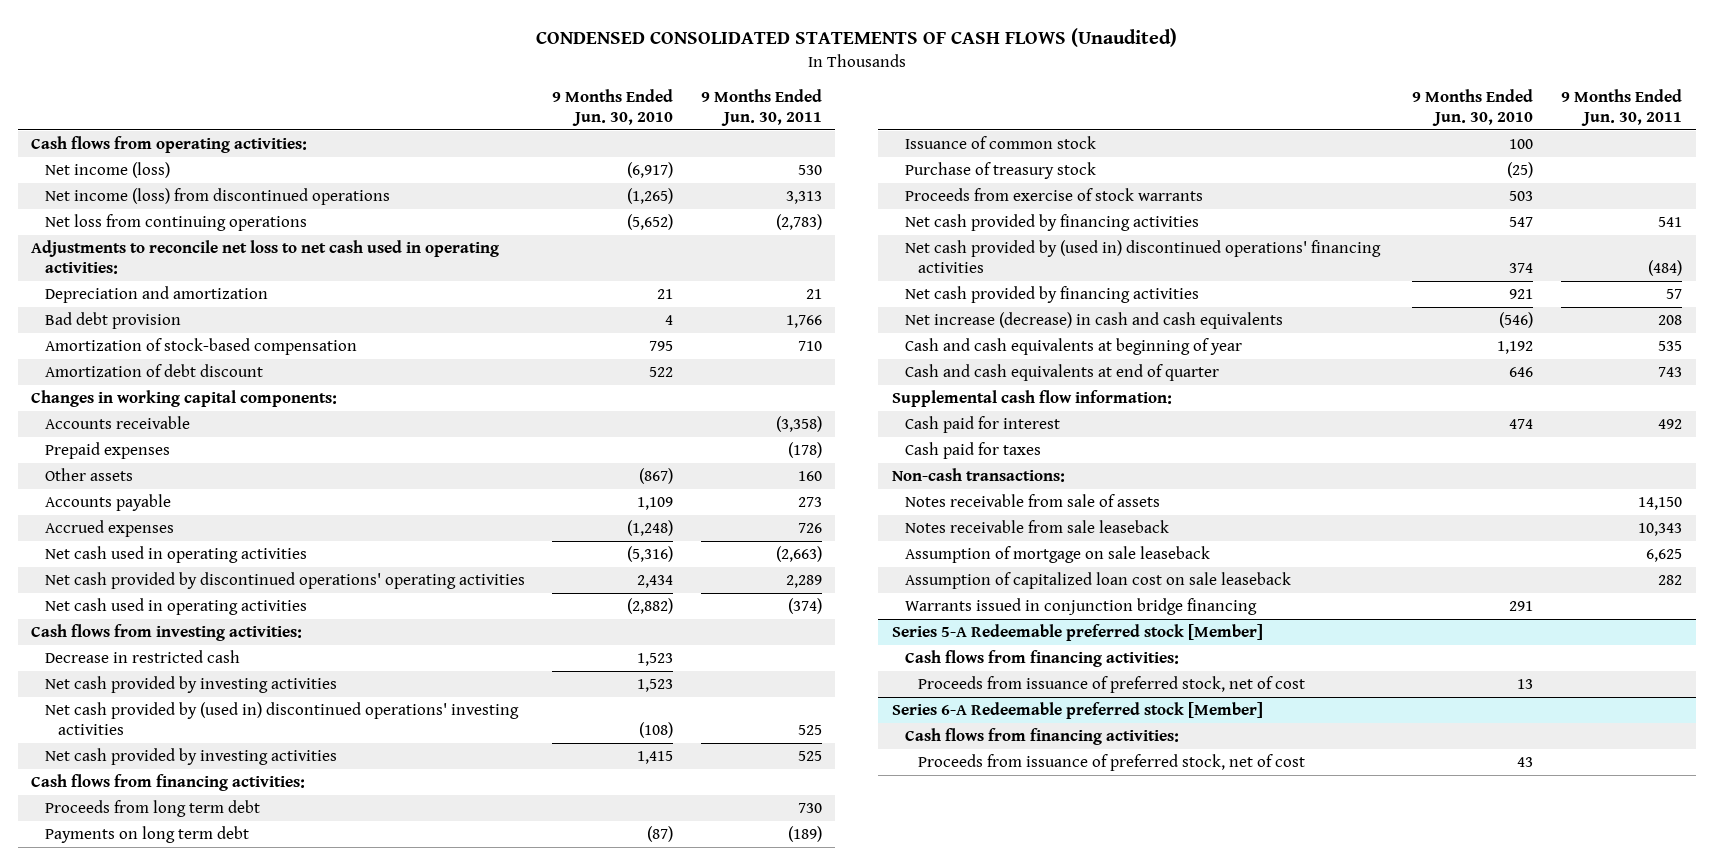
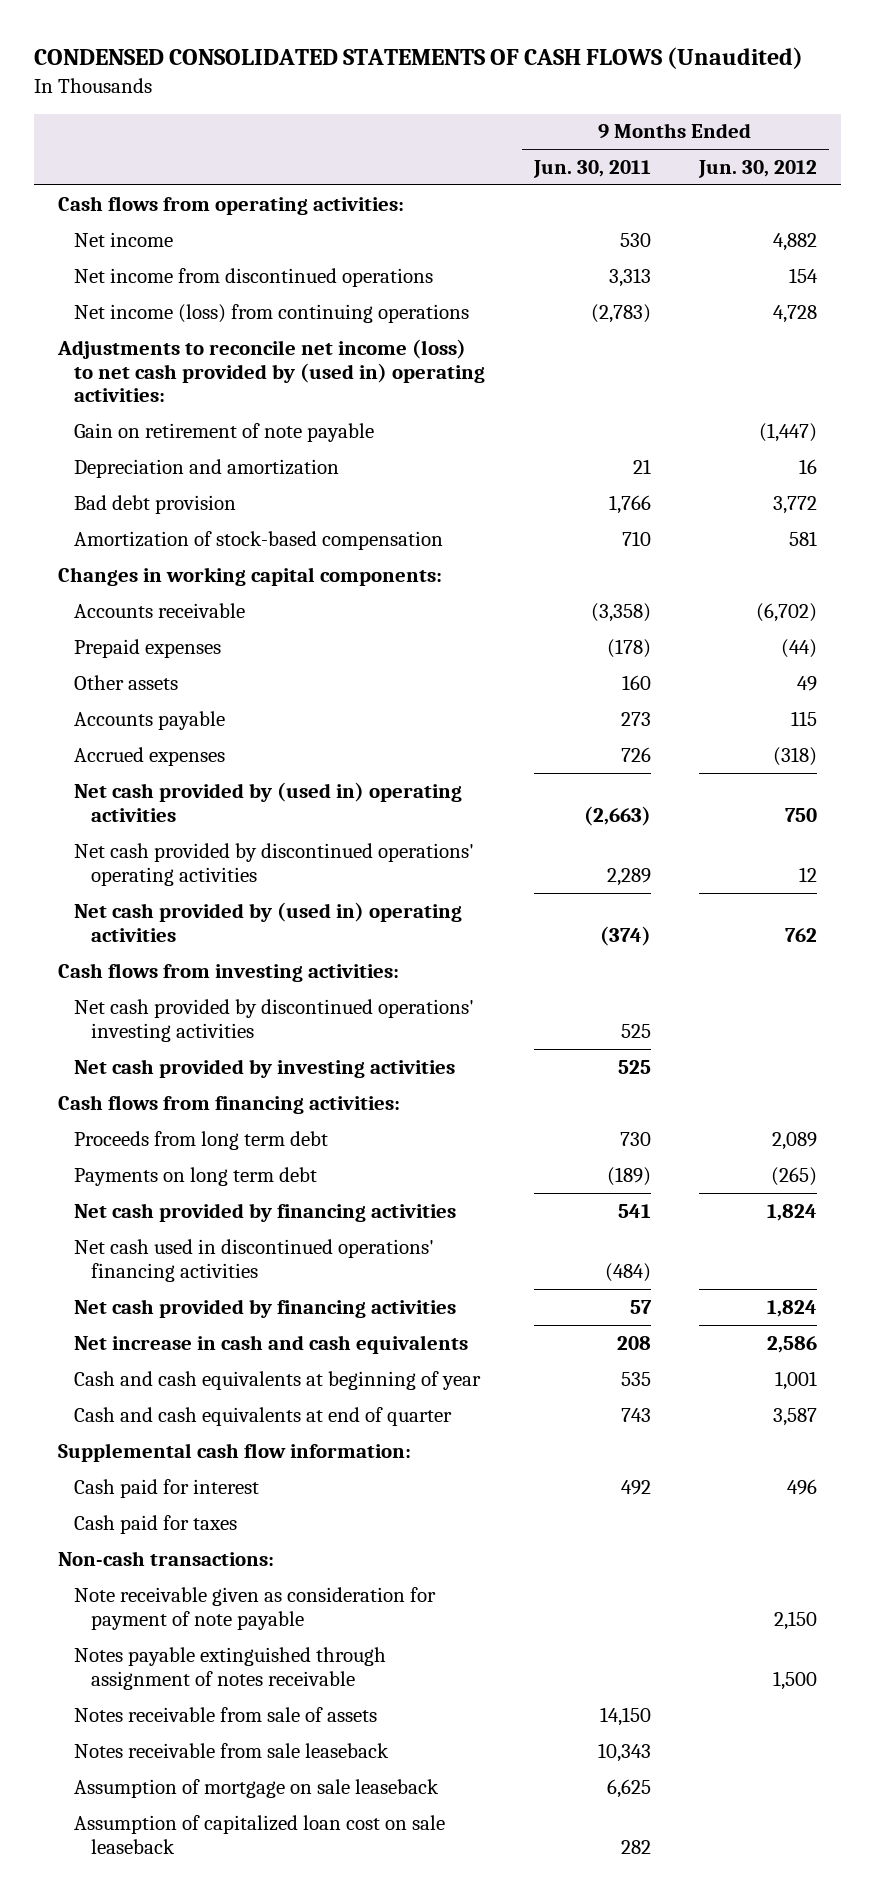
- | 9 Months Ended Jun. 30, 2010 | 9 Months Ended Jun. 30, 2011
+ | 9 Months Ended Jun. 30, 2011 | 9 Months Ended Jun. 30, 2012
- Net income (loss) | (6,917) | 530
- Net income (loss) from discontinued operations | (1,265) | 3,313
- Net loss from continuing operations | (5,652) | (2,783)
- Adjustments to reconcile net loss to net cash used in operating activities:
+ Net income | 530 | 4,882
+ Net income from discontinued operations | 3,313 | 154
+ Net income (loss) from continuing operations | (2,783) | 4,728
+ Adjustments to reconcile net income (loss) to net cash provided by (used in) operating activities:
+ Gain on retirement of note payable | | (1,447)
- Amortization of debt discount | 522 |
- Net cash used in operating activities | (5,316) | (2,663)
+ Net cash provided by (used in) operating activities | (2,663) | 750
- Net cash used in operating activities | (2,882) | (374)
+ Net cash provided by (used in) operating activities | (374) | 762
- Decrease in restricted cash | 1,523 |
- Net cash provided by investing activities | 1,523 |
- Net cash provided by (used in) discontinued operations' investing activities | (108) | 525
+ Net cash provided by discontinued operations' investing activities | 525 |
- Issuance of common stock | 100 |
- Purchase of treasury stock | (25) |
- Proceeds from exercise of stock warrants | 503 |
- Net cash provided by (used in) discontinued operations' financing activities | 374 | (484)
+ Net cash used in discontinued operations' financing activities | (484) |
- Net increase (decrease) in cash and cash equivalents | (546) | 208
+ Net increase in cash and cash equivalents | 208 | 2,586
+ Note receivable given as consideration for payment of note payable | | 2,150
+ Notes payable extinguished through assignment of notes receivable | | 1,500
- Warrants issued in conjunction bridge financing | 291 |
- Series 5-A Redeemable preferred stock [Member]
- Cash flows from financing activities:
- Proceeds from issuance of preferred stock, net of cost | 13 |
- Series 6-A Redeemable preferred stock [Member]
- Cash flows from financing activities:
- Proceeds from issuance of preferred stock, net of cost | 43 |

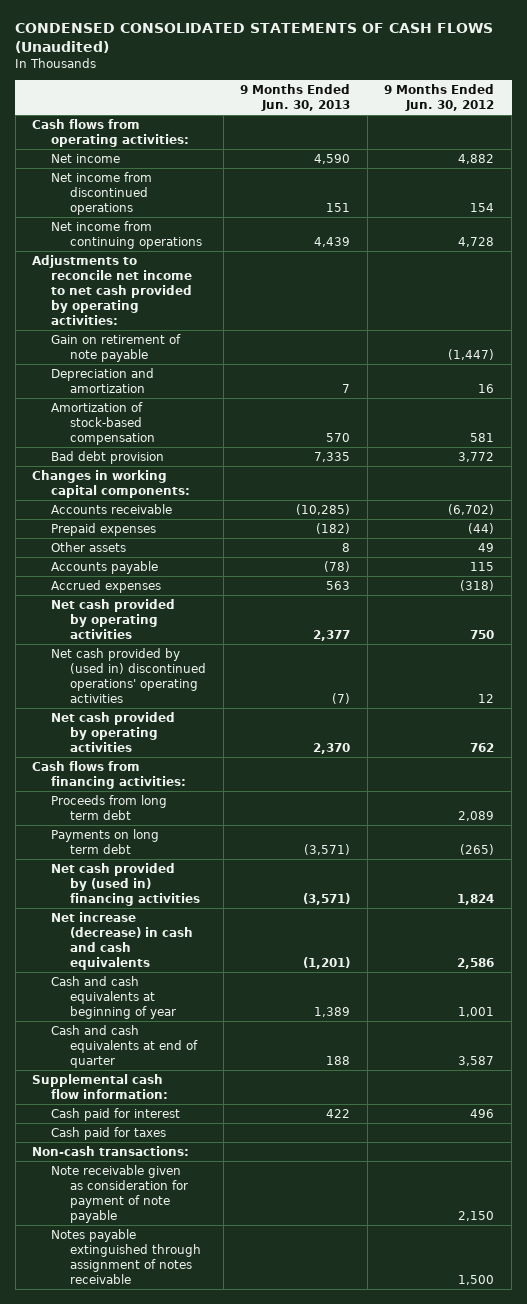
- | 9 Months Ended Jun. 30, 2011 | 9 Months Ended Jun. 30, 2012
+ | 9 Months Ended Jun. 30, 2013 | 9 Months Ended Jun. 30, 2012
- Net income (loss) from continuing operations | (2,783) | 4,728
- Adjustments to reconcile net income (loss) to net cash provided by (used in) operating activities:
+ Net income from continuing operations | 4,439 | 4,728
+ Adjustments to reconcile net income to net cash provided by operating activities:
moved down: Bad debt provision | 7,335 | 3,772
- Net cash provided by (used in) operating activities | (2,663) | 750
- Net cash provided by discontinued operations' operating activities | 2,289 | 12
- Net cash provided by (used in) operating activities | (374) | 762
- Cash flows from investing activities:
- Net cash provided by discontinued operations' investing activities | 525 |
- Net cash provided by investing activities | 525 |
+ Net cash provided by operating activities | 2,377 | 750
+ Net cash provided by (used in) discontinued operations' operating activities | (7) | 12
+ Net cash provided by operating activities | 2,370 | 762
- Net cash provided by financing activities | 541 | 1,824
- Net cash used in discontinued operations' financing activities | (484) |
- Net cash provided by financing activities | 57 | 1,824
- Net increase in cash and cash equivalents | 208 | 2,586
+ Net cash provided by (used in) financing activities | (3,571) | 1,824
+ Net increase (decrease) in cash and cash equivalents | (1,201) | 2,586
- Notes receivable from sale of assets | 14,150 |
- Notes receivable from sale leaseback | 10,343 |
- Assumption of mortgage on sale leaseback | 6,625 |
- Assumption of capitalized loan cost on sale leaseback | 282 |

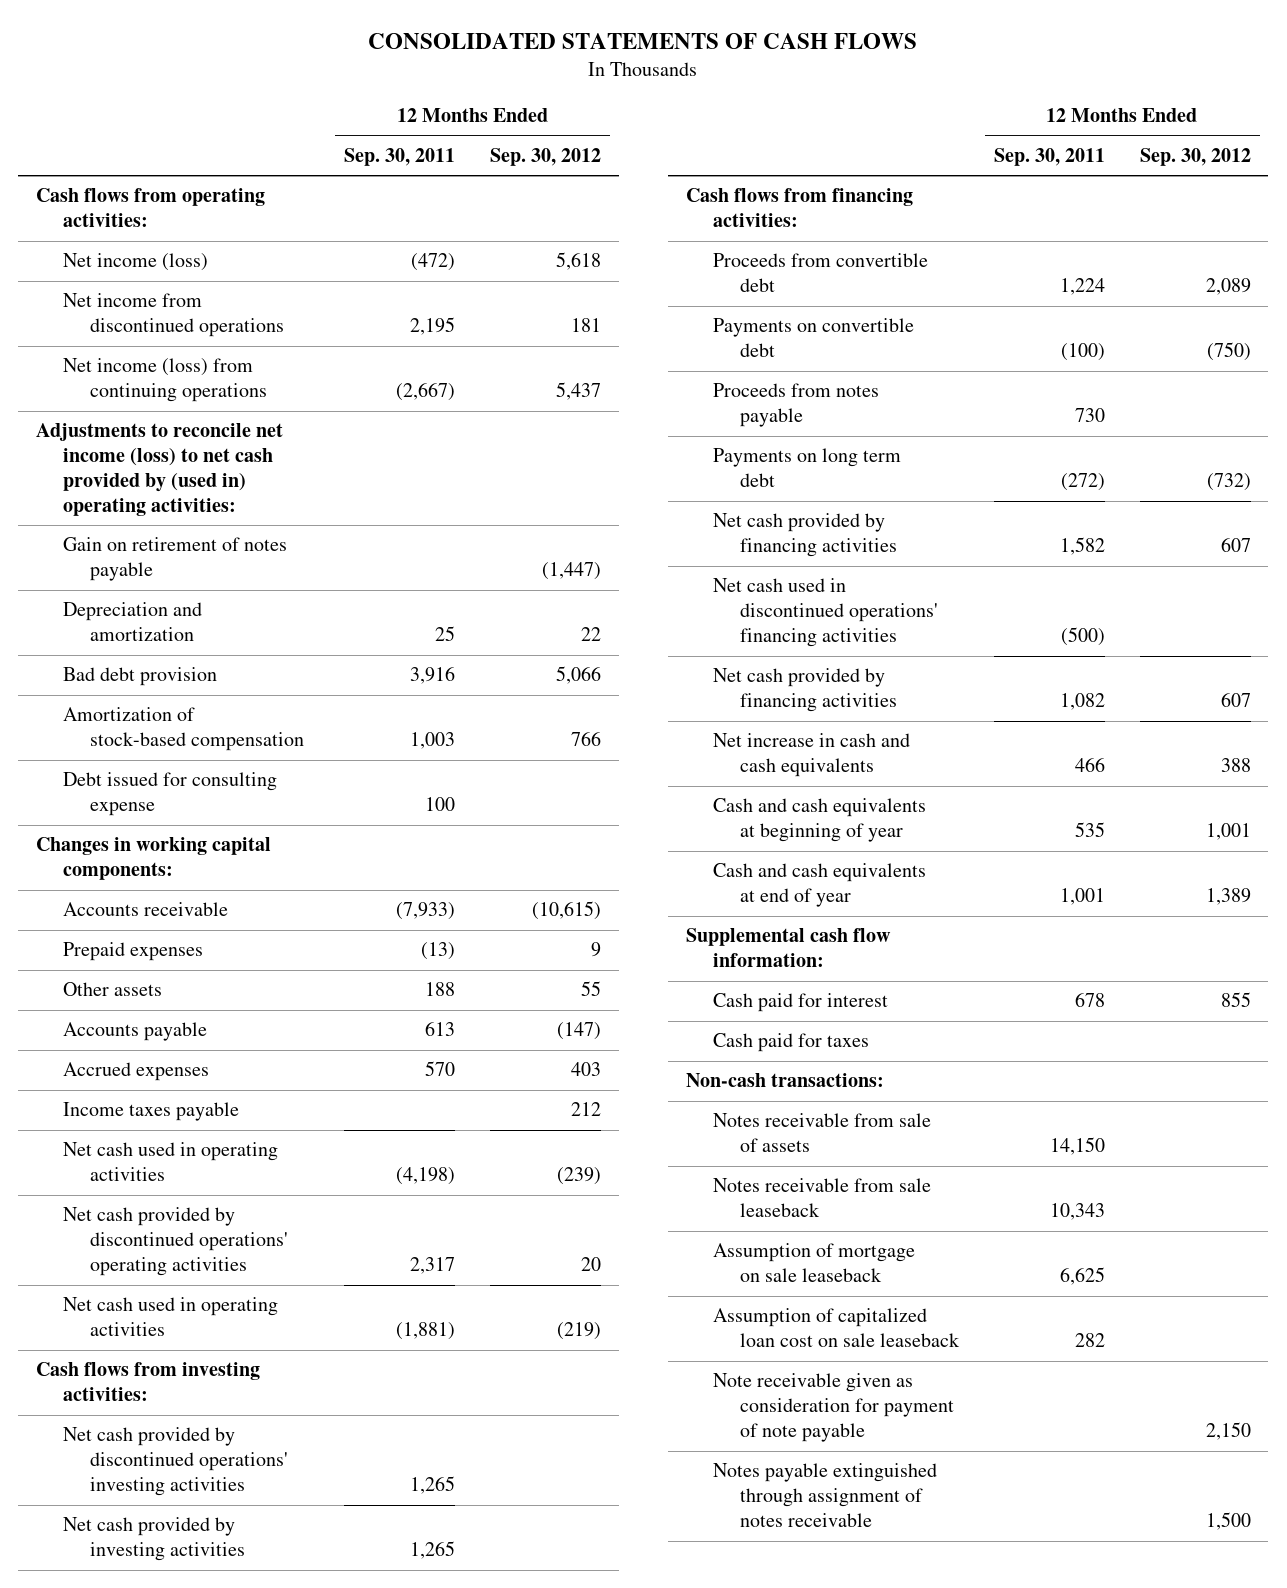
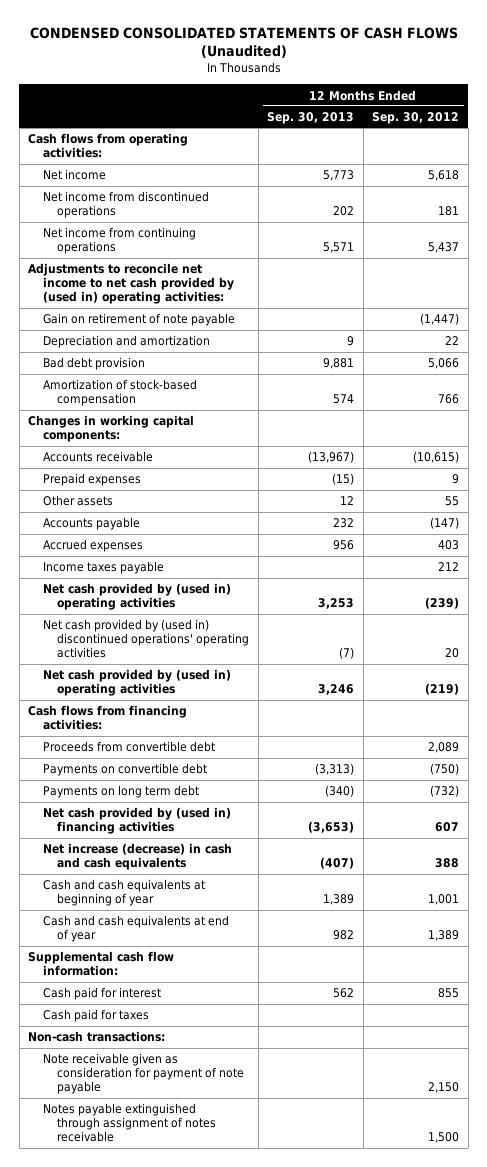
- CONSOLIDATED STATEMENTS OF CASH FLOWS
+ CONDENSED CONSOLIDATED STATEMENTS OF CASH FLOWS (Unaudited)
- | 12 Months Ended Sep. 30, 2011 | 12 Months Ended Sep. 30, 2012
+ | 12 Months Ended Sep. 30, 2013 | 12 Months Ended Sep. 30, 2012
- Net income (loss) | (472) | 5,618
+ Net income | 5,773 | 5,618
- Net income (loss) from continuing operations | (2,667) | 5,437
- Adjustments to reconcile net income (loss) to net cash provided by (used in) operating activities:
- Gain on retirement of notes payable | | (1,447)
+ Net income from continuing operations | 5,571 | 5,437
+ Adjustments to reconcile net income to net cash provided by (used in) operating activities:
+ Gain on retirement of note payable | | (1,447)
- Debt issued for consulting expense | 100 |
- Net cash used in operating activities | (4,198) | (239)
- Net cash provided by discontinued operations' operating activities | 2,317 | 20
- Net cash used in operating activities | (1,881) | (219)
- Cash flows from investing activities:
- Net cash provided by discontinued operations' investing activities | 1,265 |
- Net cash provided by investing activities | 1,265 |
+ Net cash provided by (used in) operating activities | 3,253 | (239)
+ Net cash provided by (used in) discontinued operations' operating activities | (7) | 20
+ Net cash provided by (used in) operating activities | 3,246 | (219)
- Proceeds from notes payable | 730 |
- Net cash provided by financing activities | 1,582 | 607
- Net cash used in discontinued operations' financing activities | (500) |
- Net cash provided by financing activities | 1,082 | 607
- Net increase in cash and cash equivalents | 466 | 388
+ Net cash provided by (used in) financing activities | (3,653) | 607
+ Net increase (decrease) in cash and cash equivalents | (407) | 388
- Notes receivable from sale of assets | 14,150 |
- Notes receivable from sale leaseback | 10,343 |
- Assumption of mortgage on sale leaseback | 6,625 |
- Assumption of capitalized loan cost on sale leaseback | 282 |

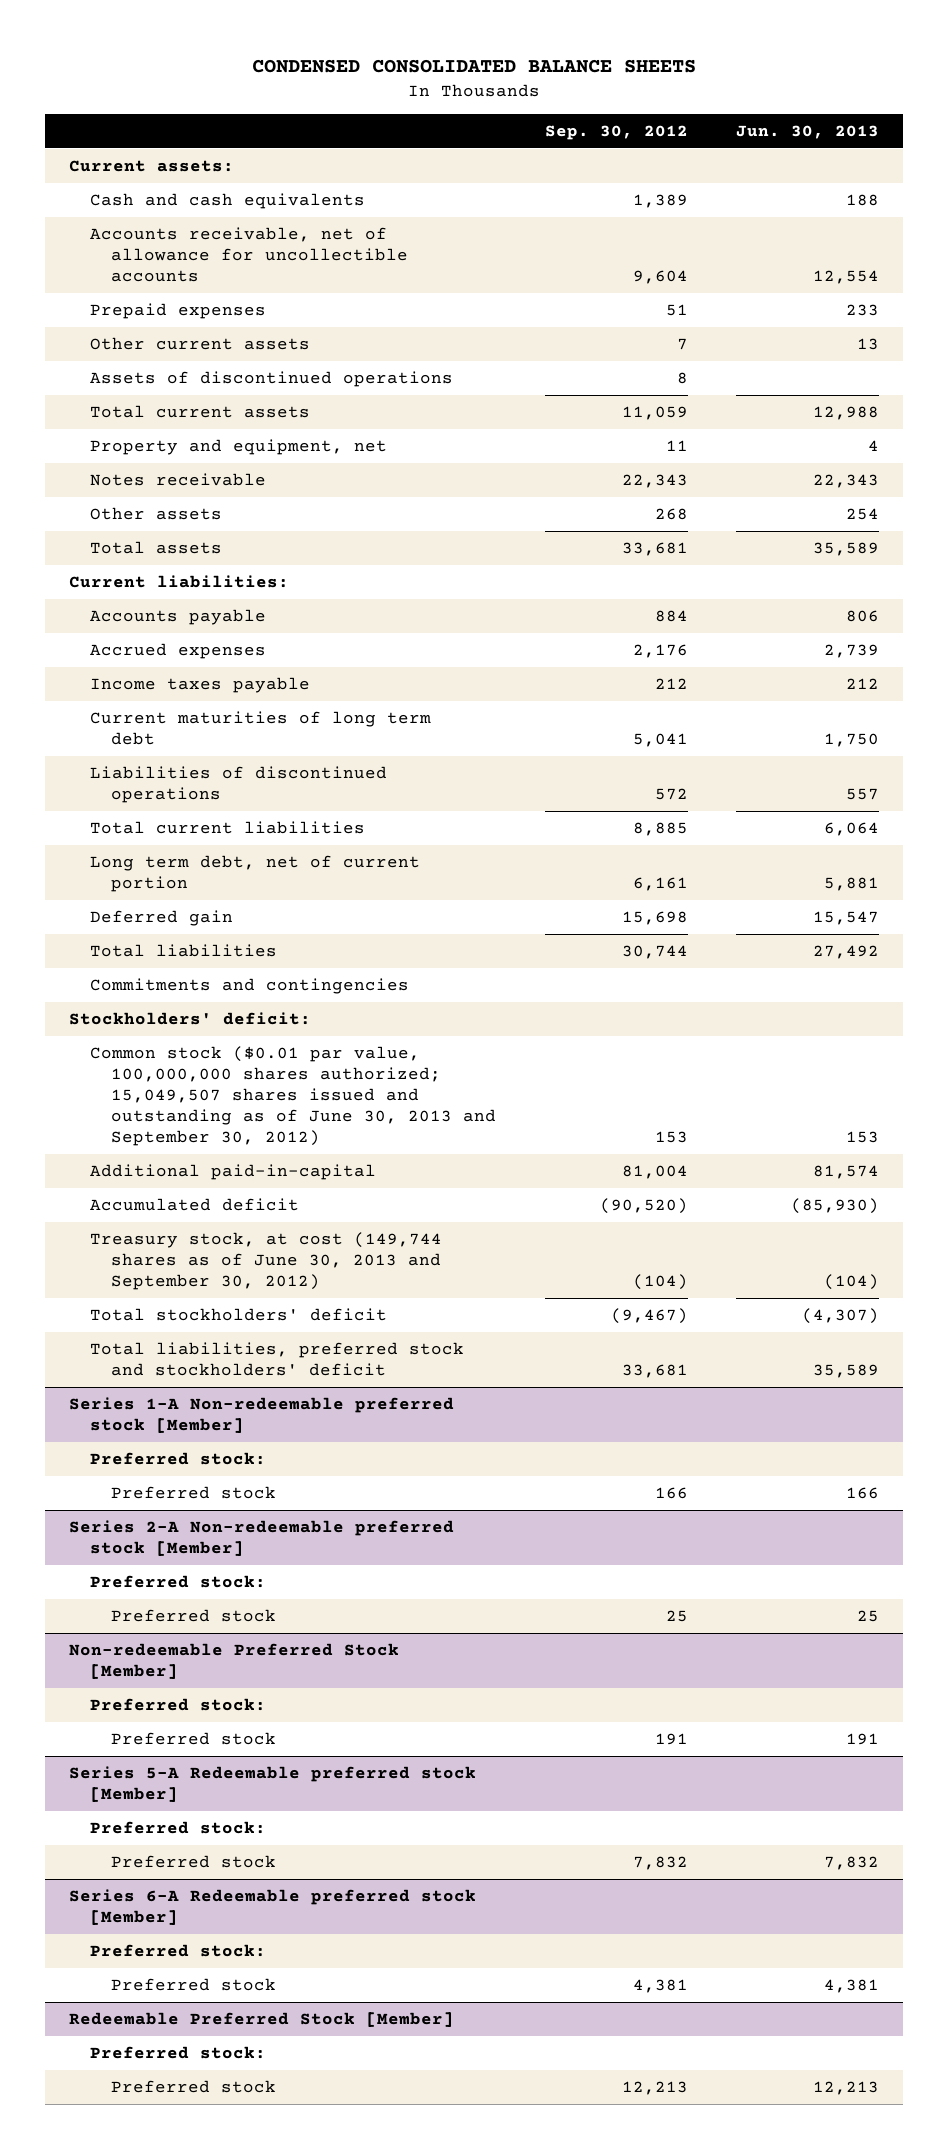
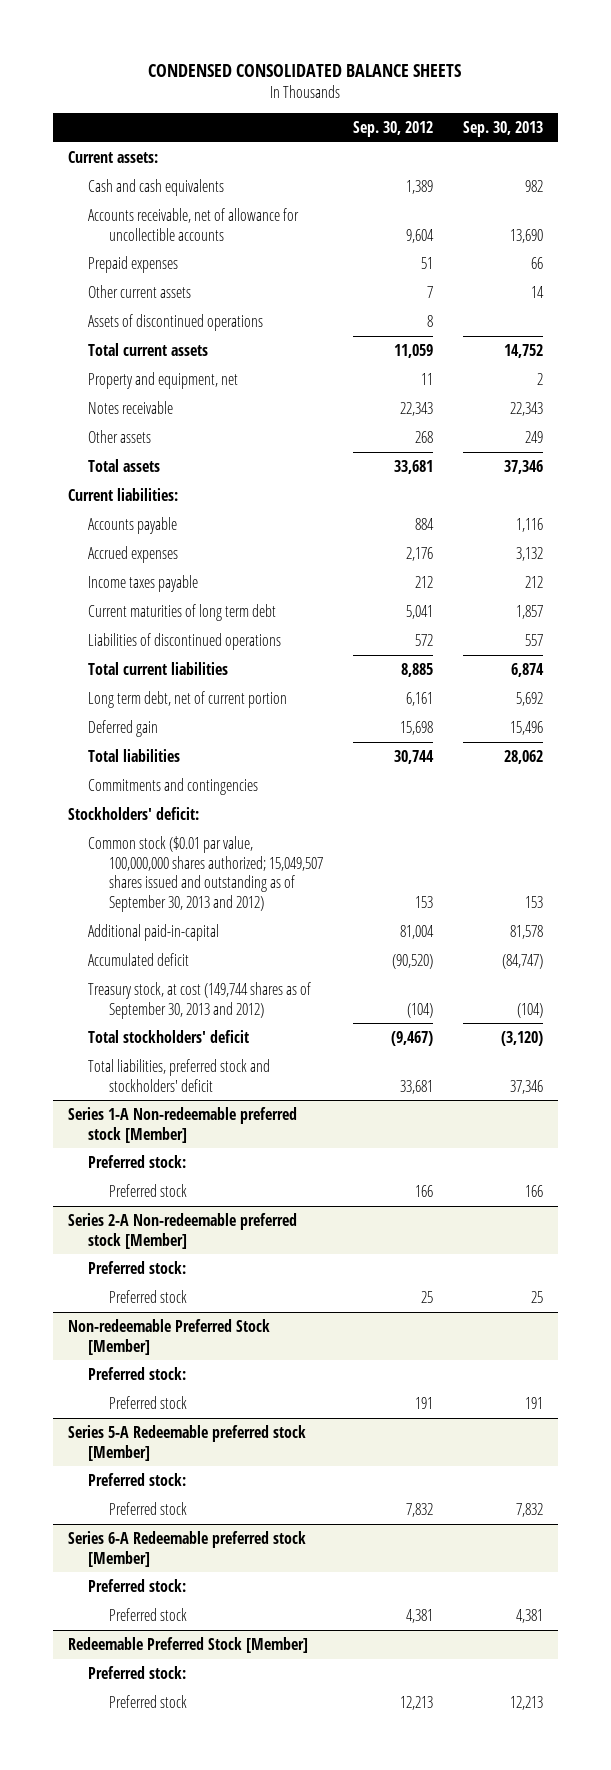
- | Sep. 30, 2012 | Jun. 30, 2013
+ | Sep. 30, 2012 | Sep. 30, 2013
- Common stock ($0.01 par value, 100,000,000 shares authorized; 15,049,507 shares issued and outstanding as of June 30, 2013 and September 30, 2012) | 153 | 153
+ Common stock ($0.01 par value, 100,000,000 shares authorized; 15,049,507 shares issued and outstanding as of September 30, 2013 and 2012) | 153 | 153
- Treasury stock, at cost (149,744 shares as of June 30, 2013 and September 30, 2012) | (104) | (104)
+ Treasury stock, at cost (149,744 shares as of September 30, 2013 and 2012) | (104) | (104)

